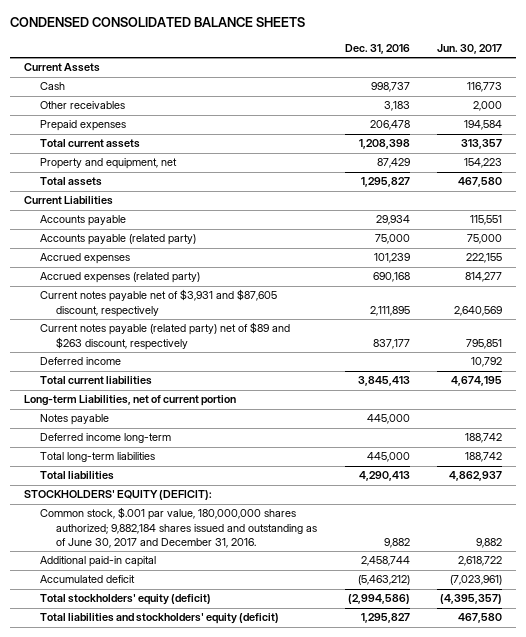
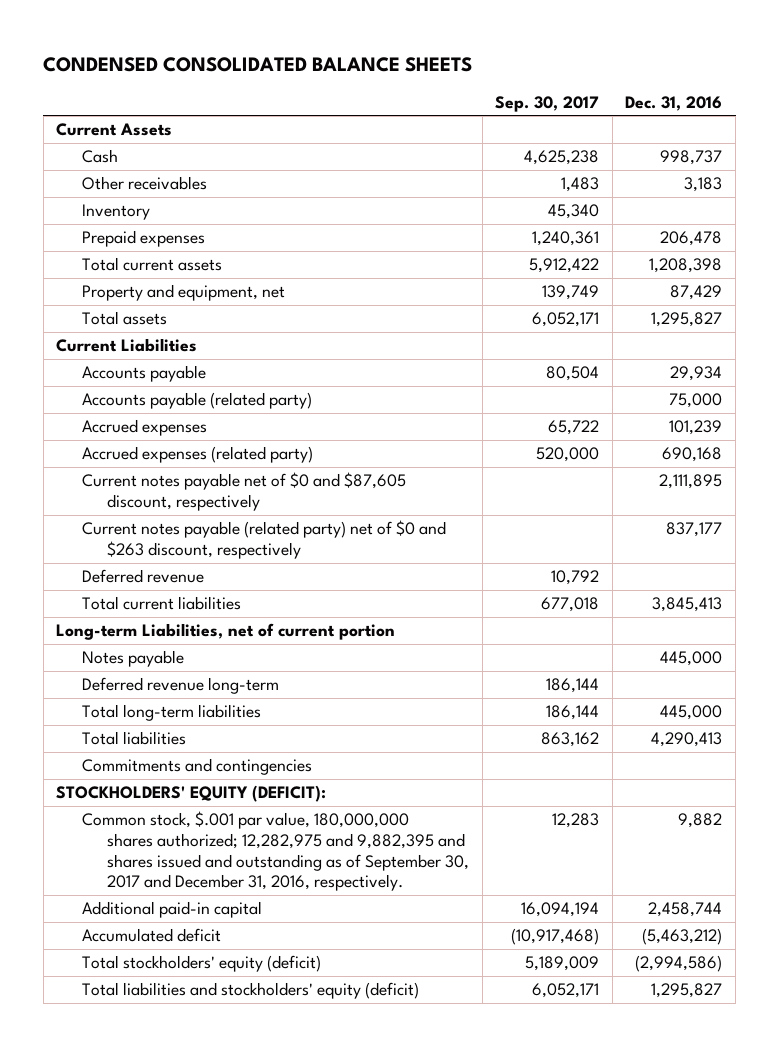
- | Dec. 31, 2016 | Jun. 30, 2017
+ | Sep. 30, 2017 | Dec. 31, 2016
+ Inventory | 45,340 |
- Current notes payable net of $3,931 and $87,605 discount, respectively | 2,111,895 | 2,640,569
- Current notes payable (related party) net of $89 and $263 discount, respectively | 837,177 | 795,851
- Deferred income | | 10,792
+ Current notes payable net of $0 and $87,605 discount, respectively | | 2,111,895
+ Current notes payable (related party) net of $0 and $263 discount, respectively | | 837,177
+ Deferred revenue | 10,792 |
- Deferred income long-term | | 188,742
+ Deferred revenue long-term | 186,144 |
+ Commitments and contingencies
- Common stock, $.001 par value, 180,000,000 shares authorized; 9,882,184 shares issued and outstanding as of June 30, 2017 and December 31, 2016. | 9,882 | 9,882
+ Common stock, $.001 par value, 180,000,000 shares authorized; 12,282,975 and 9,882,395 and shares issued and outstanding as of September 30, 2017 and December 31, 2016, respectively. | 12,283 | 9,882

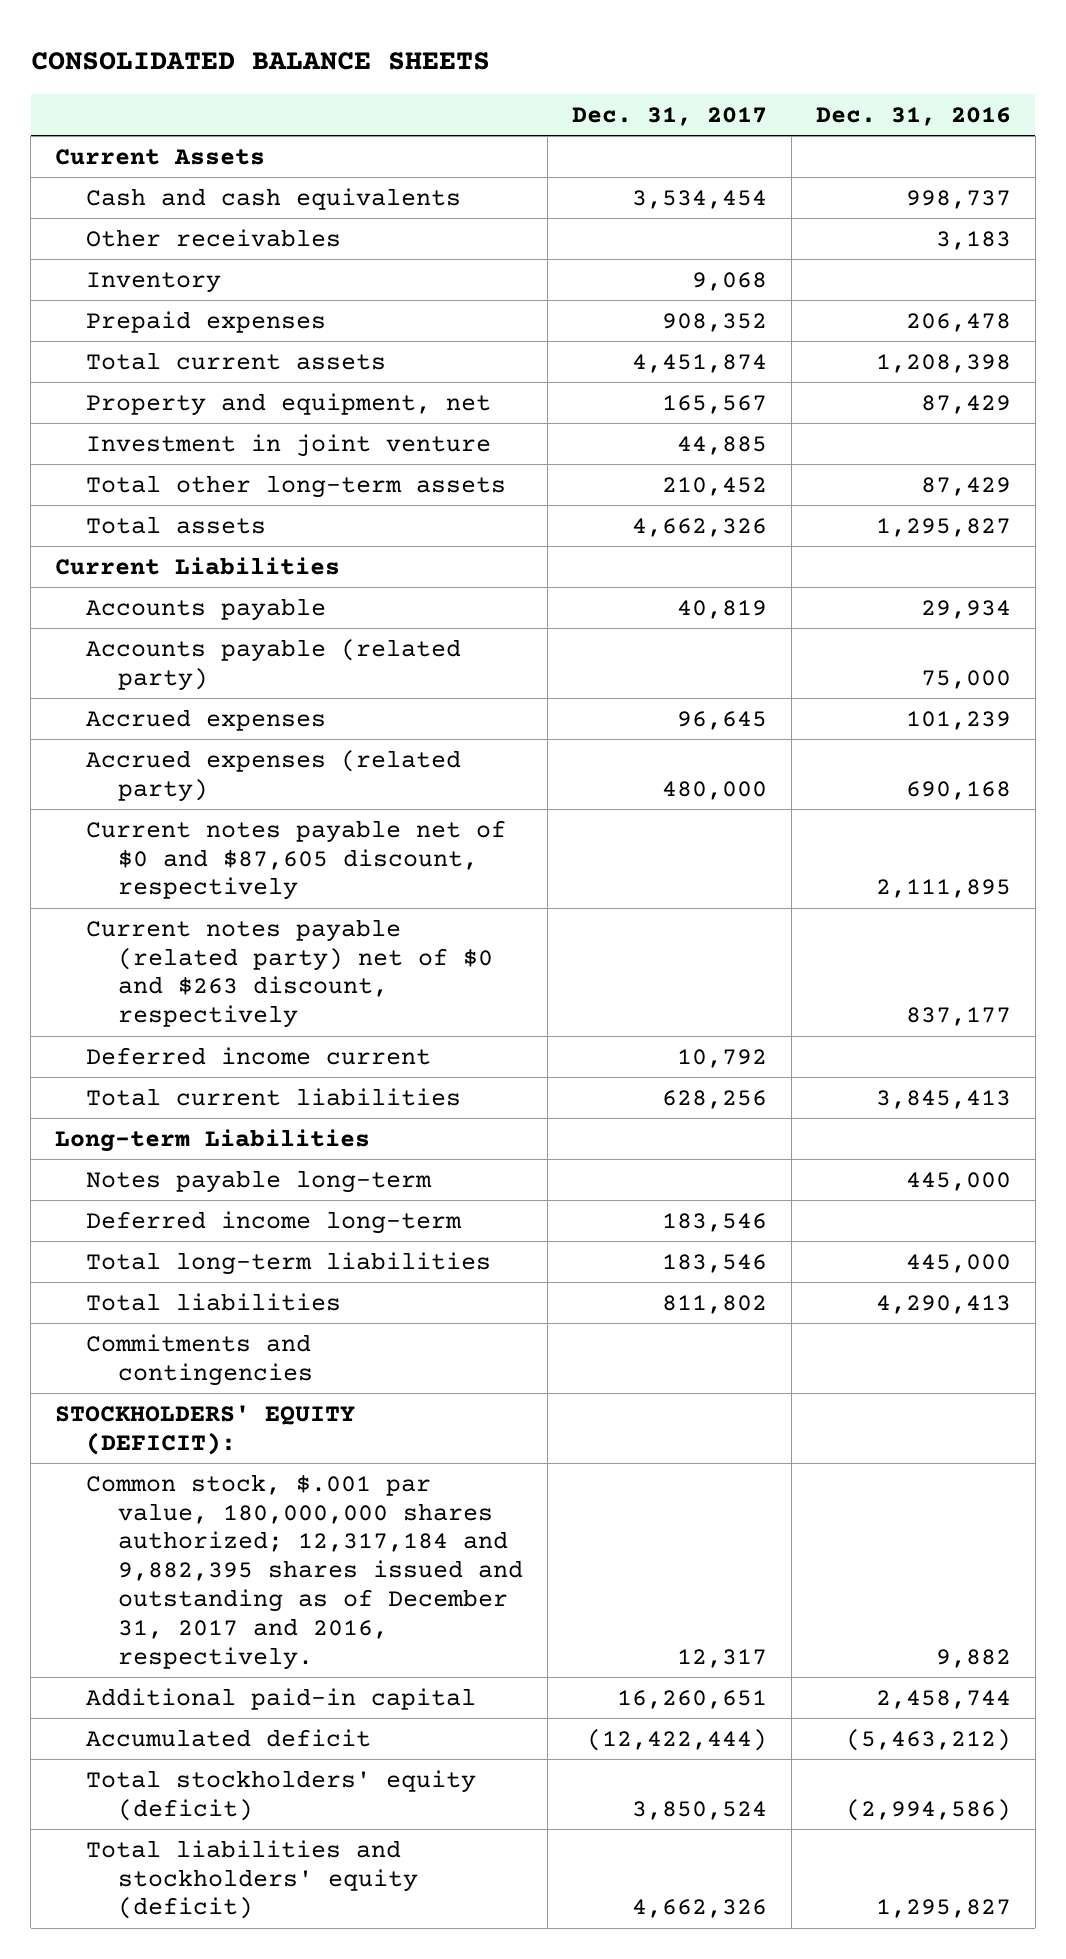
- CONDENSED CONSOLIDATED BALANCE SHEETS
+ CONSOLIDATED BALANCE SHEETS
- | Sep. 30, 2017 | Dec. 31, 2016
+ | Dec. 31, 2017 | Dec. 31, 2016
- Cash | 4,625,238 | 998,737
+ Cash and cash equivalents | 3,534,454 | 998,737
+ Investment in joint venture | 44,885 |
+ Total other long-term assets | 210,452 | 87,429
- Deferred revenue | 10,792 |
+ Deferred income current | 10,792 |
- Long-term Liabilities, net of current portion
- Notes payable | | 445,000
- Deferred revenue long-term | 186,144 |
+ Long-term Liabilities
+ Notes payable long-term | | 445,000
+ Deferred income long-term | 183,546 |
- Common stock, $.001 par value, 180,000,000 shares authorized; 12,282,975 and 9,882,395 and shares issued and outstanding as of September 30, 2017 and December 31, 2016, respectively. | 12,283 | 9,882
+ Common stock, $.001 par value, 180,000,000 shares authorized; 12,317,184 and 9,882,395 shares issued and outstanding as of December 31, 2017 and 2016, respectively. | 12,317 | 9,882

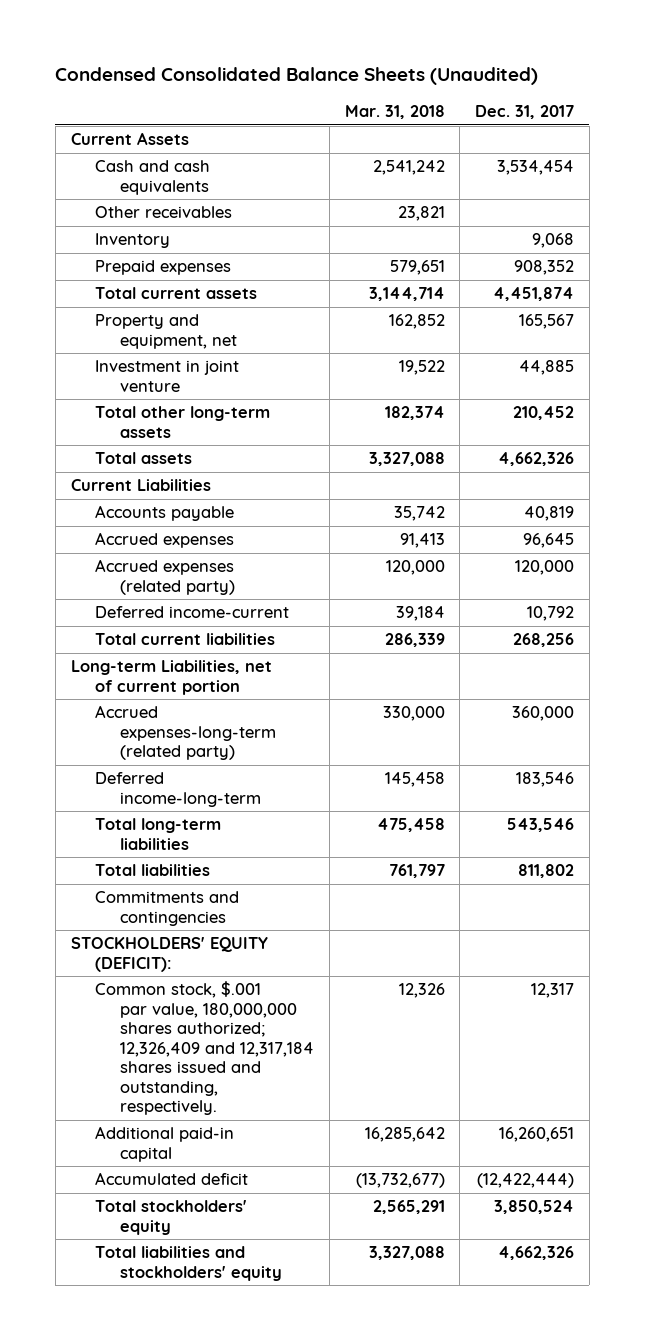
- CONSOLIDATED BALANCE SHEETS
+ Condensed Consolidated Balance Sheets (Unaudited)
- | Dec. 31, 2017 | Dec. 31, 2016
+ | Mar. 31, 2018 | Dec. 31, 2017
- Accounts payable (related party) | | 75,000
- Accrued expenses (related party) | 480,000 | 690,168
- Current notes payable net of $0 and $87,605 discount, respectively | | 2,111,895
- Current notes payable (related party) net of $0 and $263 discount, respectively | | 837,177
- Deferred income current | 10,792 |
- Total current liabilities | 628,256 | 3,845,413
- Long-term Liabilities
- Notes payable long-term | | 445,000
- Deferred income long-term | 183,546 |
- Total long-term liabilities | 183,546 | 445,000
+ Accrued expenses (related party) | 120,000 | 120,000
+ Deferred income-current | 39,184 | 10,792
+ Total current liabilities | 286,339 | 268,256
+ Long-term Liabilities, net of current portion
+ Accrued expenses-long-term (related party) | 330,000 | 360,000
+ Deferred income-long-term | 145,458 | 183,546
+ Total long-term liabilities | 475,458 | 543,546
- Common stock, $.001 par value, 180,000,000 shares authorized; 12,317,184 and 9,882,395 shares issued and outstanding as of December 31, 2017 and 2016, respectively. | 12,317 | 9,882
+ Common stock, $.001 par value, 180,000,000 shares authorized; 12,326,409 and 12,317,184 shares issued and outstanding, respectively. | 12,326 | 12,317
- Total stockholders' equity (deficit) | 3,850,524 | (2,994,586)
- Total liabilities and stockholders' equity (deficit) | 4,662,326 | 1,295,827
+ Total stockholders' equity | 2,565,291 | 3,850,524
+ Total liabilities and stockholders' equity | 3,327,088 | 4,662,326

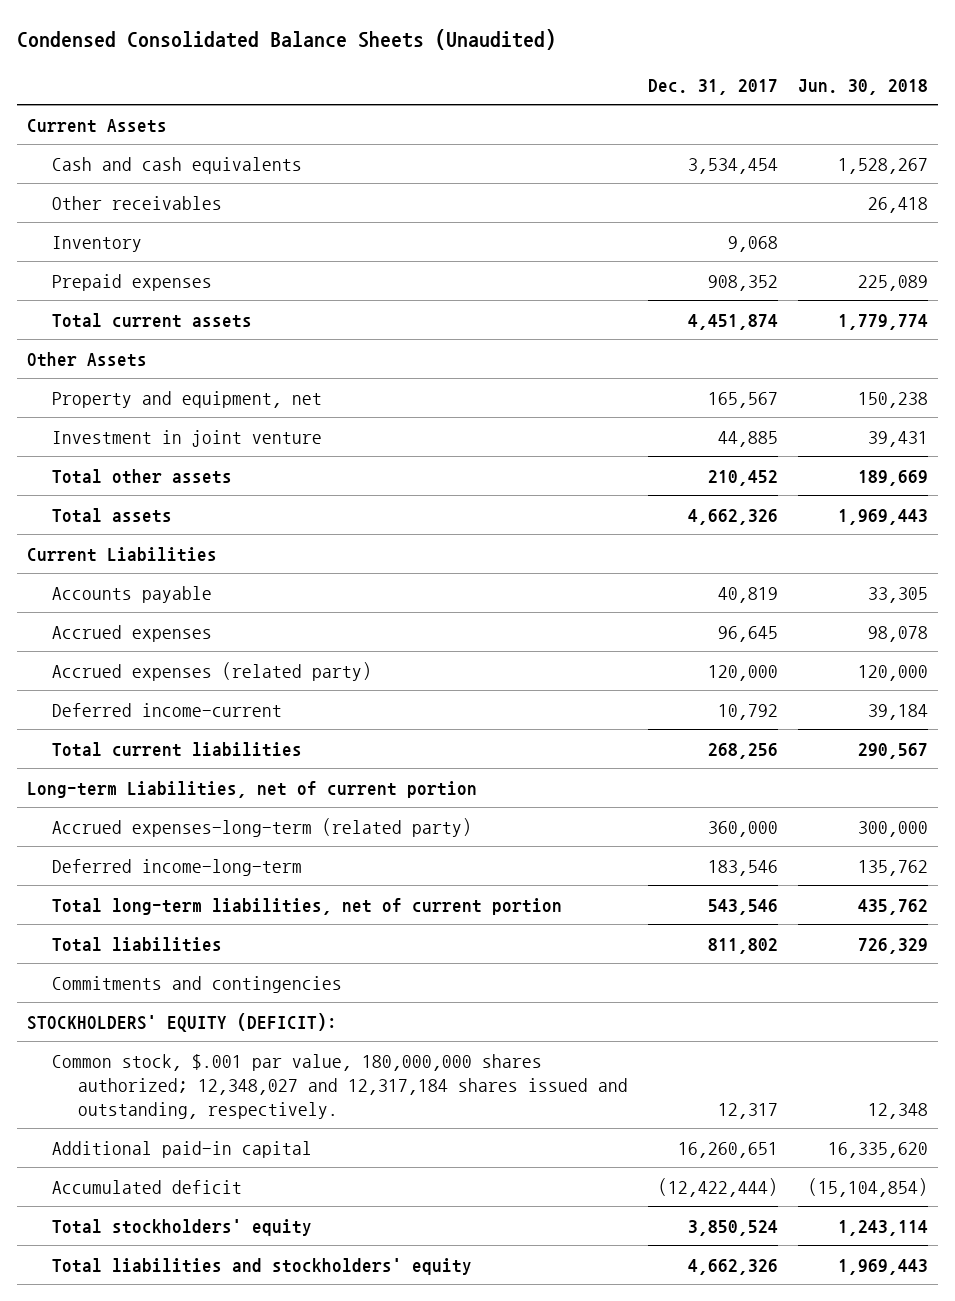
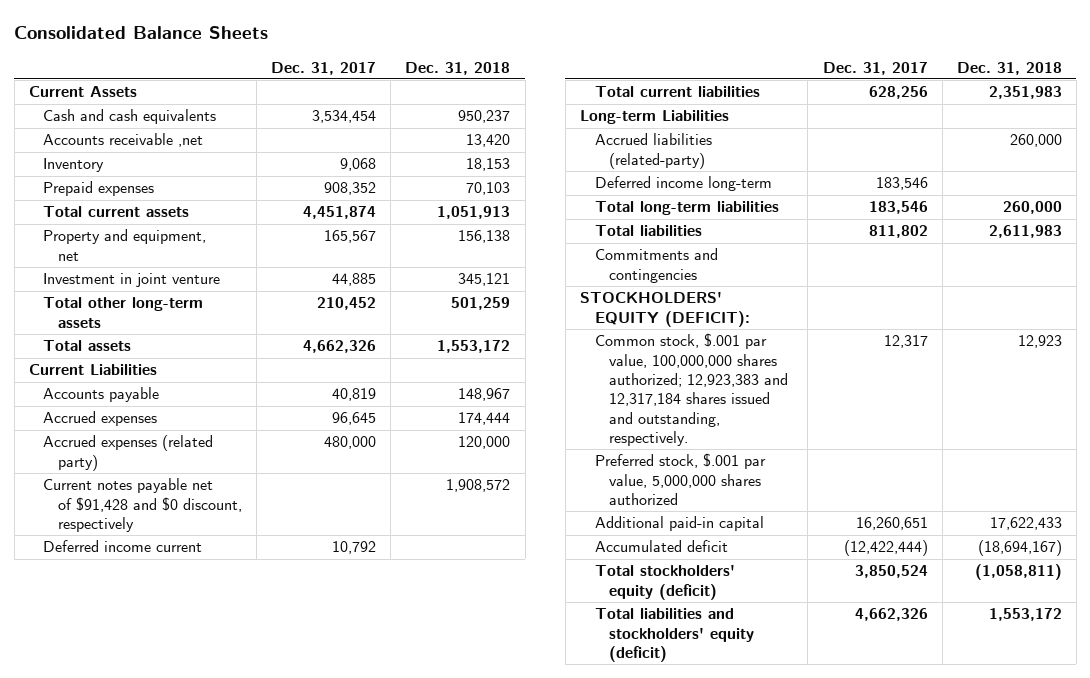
- Condensed Consolidated Balance Sheets (Unaudited)
+ Consolidated Balance Sheets
- | Dec. 31, 2017 | Jun. 30, 2018
+ | Dec. 31, 2017 | Dec. 31, 2018
- Other receivables | | 26,418
+ Accounts receivable ,net | | 13,420
- Other Assets
- Total other assets | 210,452 | 189,669
+ Total other long-term assets | 210,452 | 501,259
- Accrued expenses (related party) | 120,000 | 120,000
- Deferred income-current | 10,792 | 39,184
- Total current liabilities | 268,256 | 290,567
- Long-term Liabilities, net of current portion
- Accrued expenses-long-term (related party) | 360,000 | 300,000
- Deferred income-long-term | 183,546 | 135,762
- Total long-term liabilities, net of current portion | 543,546 | 435,762
+ Accrued expenses (related party) | 480,000 | 120,000
+ Current notes payable net of $91,428 and $0 discount, respectively | | 1,908,572
+ Deferred income current | 10,792 |
+ Total current liabilities | 628,256 | 2,351,983
+ Long-term Liabilities
+ Accrued liabilities (related-party) | | 260,000
+ Deferred income long-term | 183,546 |
+ Total long-term liabilities | 183,546 | 260,000
- Common stock, $.001 par value, 180,000,000 shares authorized; 12,348,027 and 12,317,184 shares issued and outstanding, respectively. | 12,317 | 12,348
+ Common stock, $.001 par value, 100,000,000 shares authorized; 12,923,383 and 12,317,184 shares issued and outstanding, respectively. | 12,317 | 12,923
+ Preferred stock, $.001 par value, 5,000,000 shares authorized
- Total stockholders' equity | 3,850,524 | 1,243,114
- Total liabilities and stockholders' equity | 4,662,326 | 1,969,443
+ Total stockholders' equity (deficit) | 3,850,524 | (1,058,811)
+ Total liabilities and stockholders' equity (deficit) | 4,662,326 | 1,553,172

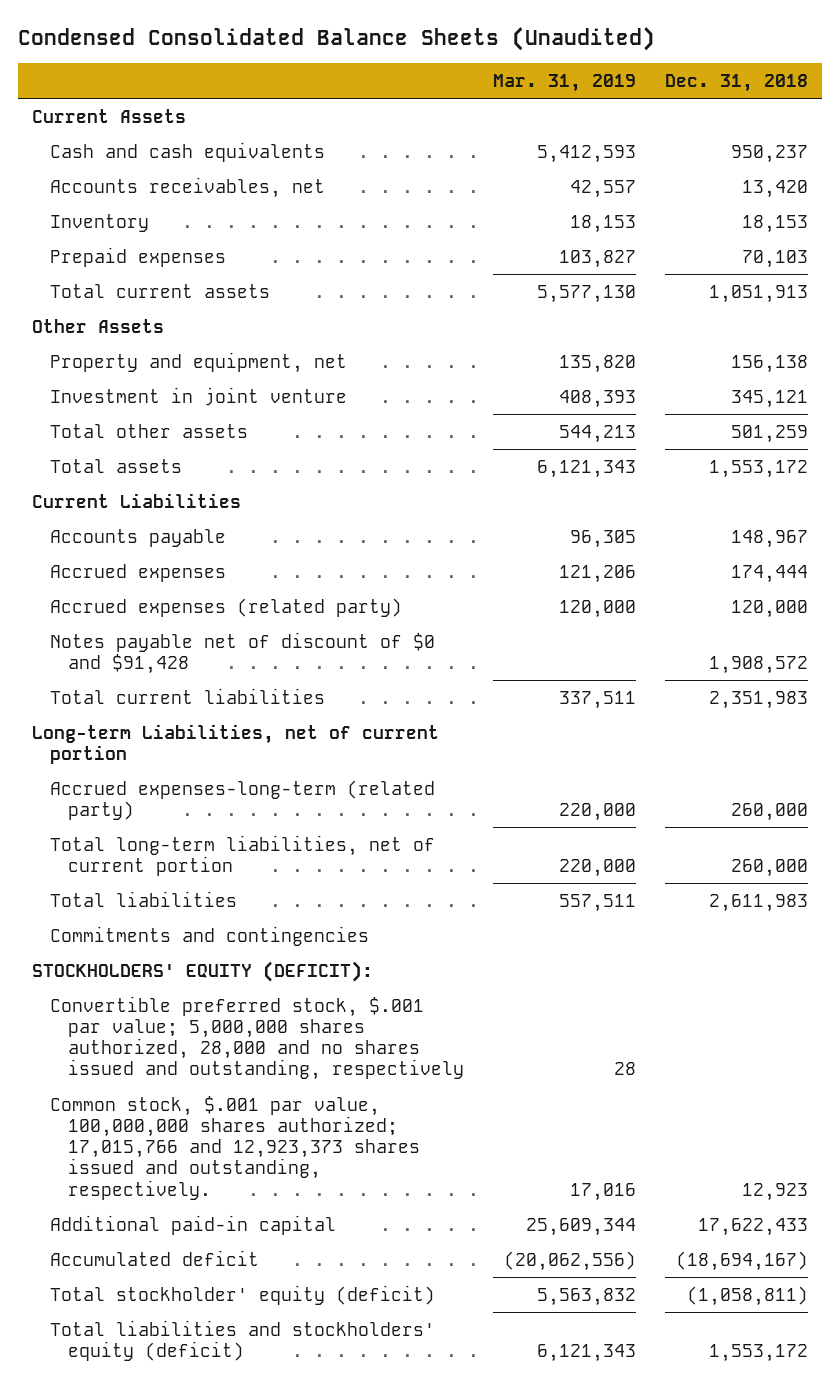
- Consolidated Balance Sheets
+ Condensed Consolidated Balance Sheets (Unaudited)
- | Dec. 31, 2017 | Dec. 31, 2018
+ | Mar. 31, 2019 | Dec. 31, 2018
- Accounts receivable ,net | | 13,420
+ Accounts receivables, net | 42,557 | 13,420
+ Other Assets
- Total other long-term assets | 210,452 | 501,259
+ Total other assets | 544,213 | 501,259
- Current notes payable net of $91,428 and $0 discount, respectively | | 1,908,572
- Deferred income current | 10,792 |
+ Notes payable net of discount of $0 and $91,428 | | 1,908,572
- Long-term Liabilities
- Accrued liabilities (related-party) | | 260,000
- Deferred income long-term | 183,546 |
- Total long-term liabilities | 183,546 | 260,000
+ Long-term Liabilities, net of current portion
+ Accrued expenses-long-term (related party) | 220,000 | 260,000
+ Total long-term liabilities, net of current portion | 220,000 | 260,000
- Common stock, $.001 par value, 100,000,000 shares authorized; 12,923,383 and 12,317,184 shares issued and outstanding, respectively. | 12,317 | 12,923
- Preferred stock, $.001 par value, 5,000,000 shares authorized
+ Convertible preferred stock, $.001 par value; 5,000,000 shares authorized, 28,000 and no shares issued and outstanding, respectively | 28 |
+ Common stock, $.001 par value, 100,000,000 shares authorized; 17,015,766 and 12,923,373 shares issued and outstanding, respectively. | 17,016 | 12,923
- Total stockholders' equity (deficit) | 3,850,524 | (1,058,811)
+ Total stockholder' equity (deficit) | 5,563,832 | (1,058,811)

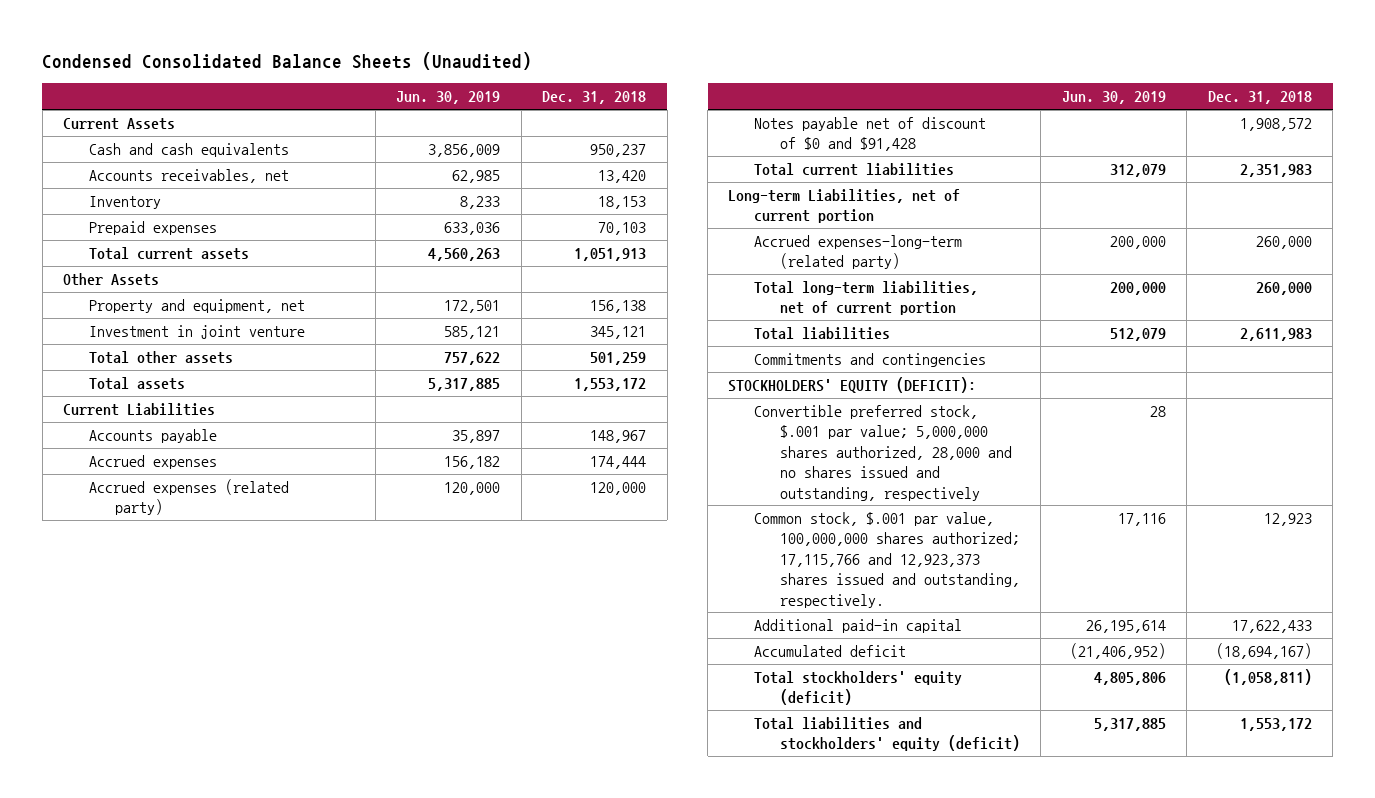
- | Mar. 31, 2019 | Dec. 31, 2018
+ | Jun. 30, 2019 | Dec. 31, 2018
- Common stock, $.001 par value, 100,000,000 shares authorized; 17,015,766 and 12,923,373 shares issued and outstanding, respectively. | 17,016 | 12,923
+ Common stock, $.001 par value, 100,000,000 shares authorized; 17,115,766 and 12,923,373 shares issued and outstanding, respectively. | 17,116 | 12,923
- Total stockholder' equity (deficit) | 5,563,832 | (1,058,811)
+ Total stockholders' equity (deficit) | 4,805,806 | (1,058,811)

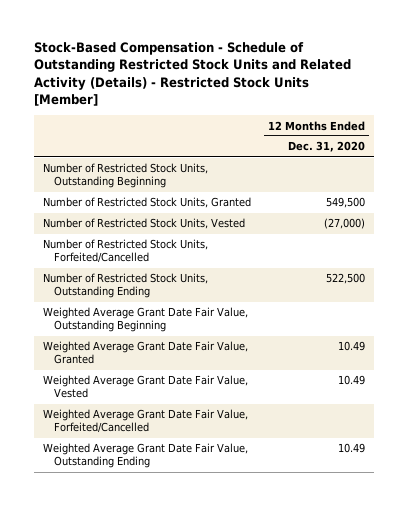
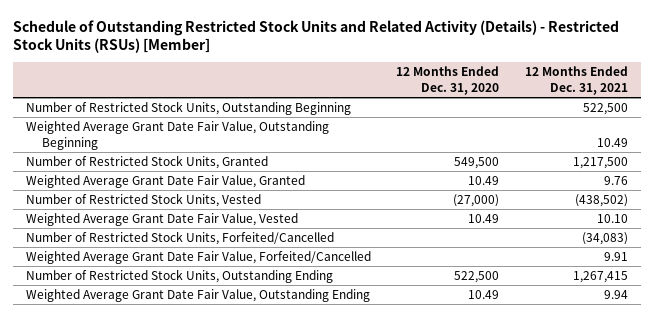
- Stock-Based Compensation - Schedule of Outstanding Restricted Stock Units and Related Activity (Details) - Restricted Stock Units [Member]
+ Schedule of Outstanding Restricted Stock Units and Related Activity (Details) - Restricted Stock Units (RSUs) [Member]
- | 12 Months Ended Dec. 31, 2020
+ | 12 Months Ended Dec. 31, 2020 | 12 Months Ended Dec. 31, 2021
moved down: Number of Restricted Stock Units, Granted | 549,500 | 1,217,500
moved down: Number of Restricted Stock Units, Vested | (27,000) | (438,502)
moved down: Number of Restricted Stock Units, Forfeited/Cancelled | | (34,083)
moved down: Number of Restricted Stock Units, Outstanding Ending | 522,500 | 1,267,415

